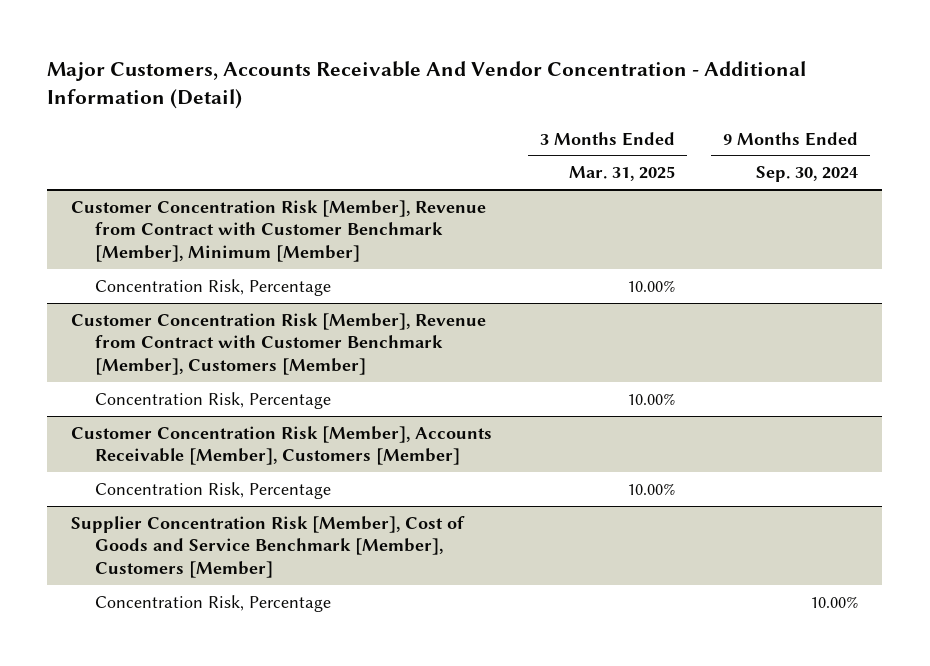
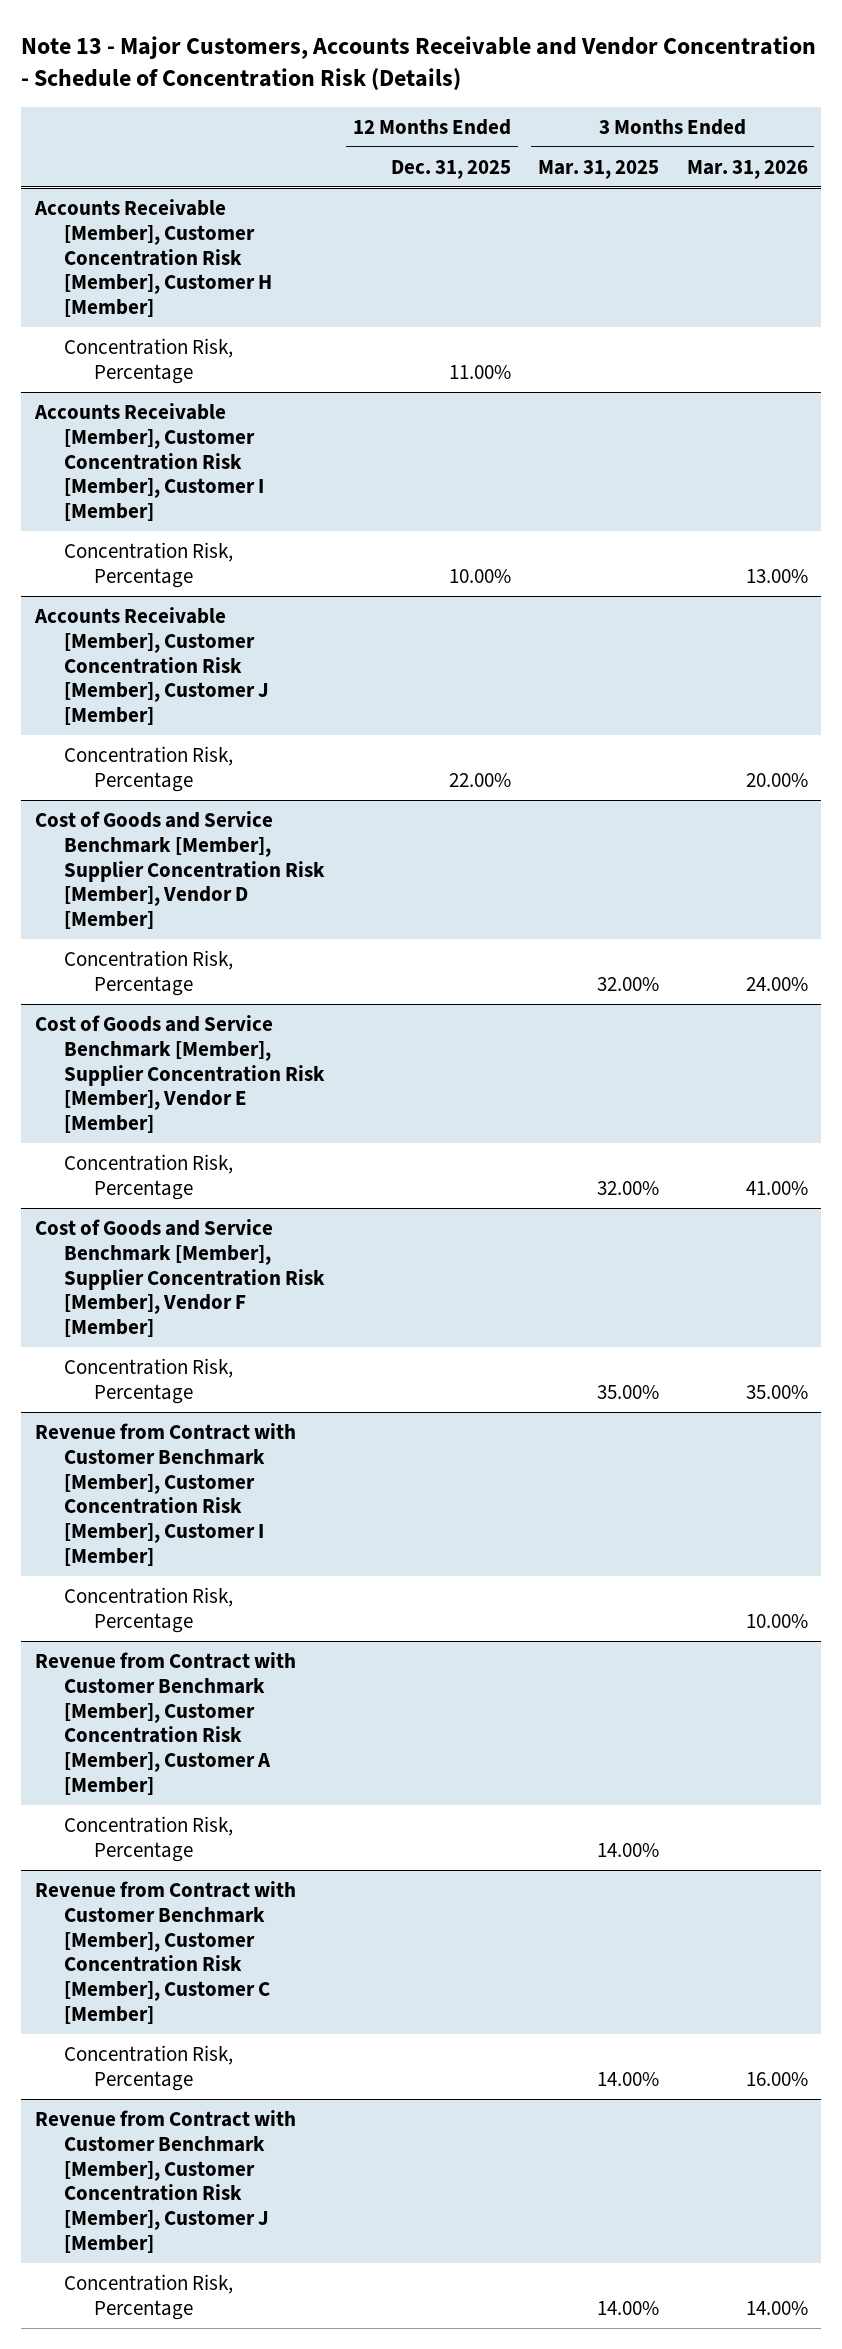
- Major Customers, Accounts Receivable And Vendor Concentration - Additional Information (Detail)
+ Note 13 - Major Customers, Accounts Receivable and Vendor Concentration - Schedule of Concentration Risk (Details)
- | 3 Months Ended Mar. 31, 2025 | 9 Months Ended Sep. 30, 2024
+ | 12 Months Ended Dec. 31, 2025 | 3 Months Ended Mar. 31, 2025 | 3 Months Ended Mar. 31, 2026
- Customer Concentration Risk [Member], Revenue from Contract with Customer Benchmark [Member], Minimum [Member]
- Concentration Risk, Percentage | 10.00% |
- Customer Concentration Risk [Member], Revenue from Contract with Customer Benchmark [Member], Customers [Member]
- Concentration Risk, Percentage | 10.00% |
- Customer Concentration Risk [Member], Accounts Receivable [Member], Customers [Member]
- Concentration Risk, Percentage | 10.00% |
- Supplier Concentration Risk [Member], Cost of Goods and Service Benchmark [Member], Customers [Member]
+ Accounts Receivable [Member], Customer Concentration Risk [Member], Customer H [Member]
+ Accounts Receivable [Member], Customer Concentration Risk [Member], Customer I [Member]
+ Concentration Risk, Percentage | 10.00% | | 13.00%
+ Accounts Receivable [Member], Customer Concentration Risk [Member], Customer J [Member]
+ Concentration Risk, Percentage | 22.00% | | 20.00%
+ Cost of Goods and Service Benchmark [Member], Supplier Concentration Risk [Member], Vendor D [Member]
+ Concentration Risk, Percentage | | 32.00% | 24.00%
+ Cost of Goods and Service Benchmark [Member], Supplier Concentration Risk [Member], Vendor E [Member]
+ Concentration Risk, Percentage | | 32.00% | 41.00%
+ Cost of Goods and Service Benchmark [Member], Supplier Concentration Risk [Member], Vendor F [Member]
+ Concentration Risk, Percentage | | 35.00% | 35.00%
+ Revenue from Contract with Customer Benchmark [Member], Customer Concentration Risk [Member], Customer I [Member]
+ Concentration Risk, Percentage | | | 10.00%
+ Revenue from Contract with Customer Benchmark [Member], Customer Concentration Risk [Member], Customer A [Member]
+ Concentration Risk, Percentage | | 14.00% |
+ Revenue from Contract with Customer Benchmark [Member], Customer Concentration Risk [Member], Customer C [Member]
+ Concentration Risk, Percentage | | 14.00% | 16.00%
+ Revenue from Contract with Customer Benchmark [Member], Customer Concentration Risk [Member], Customer J [Member]
+ Concentration Risk, Percentage | | 14.00% | 14.00%

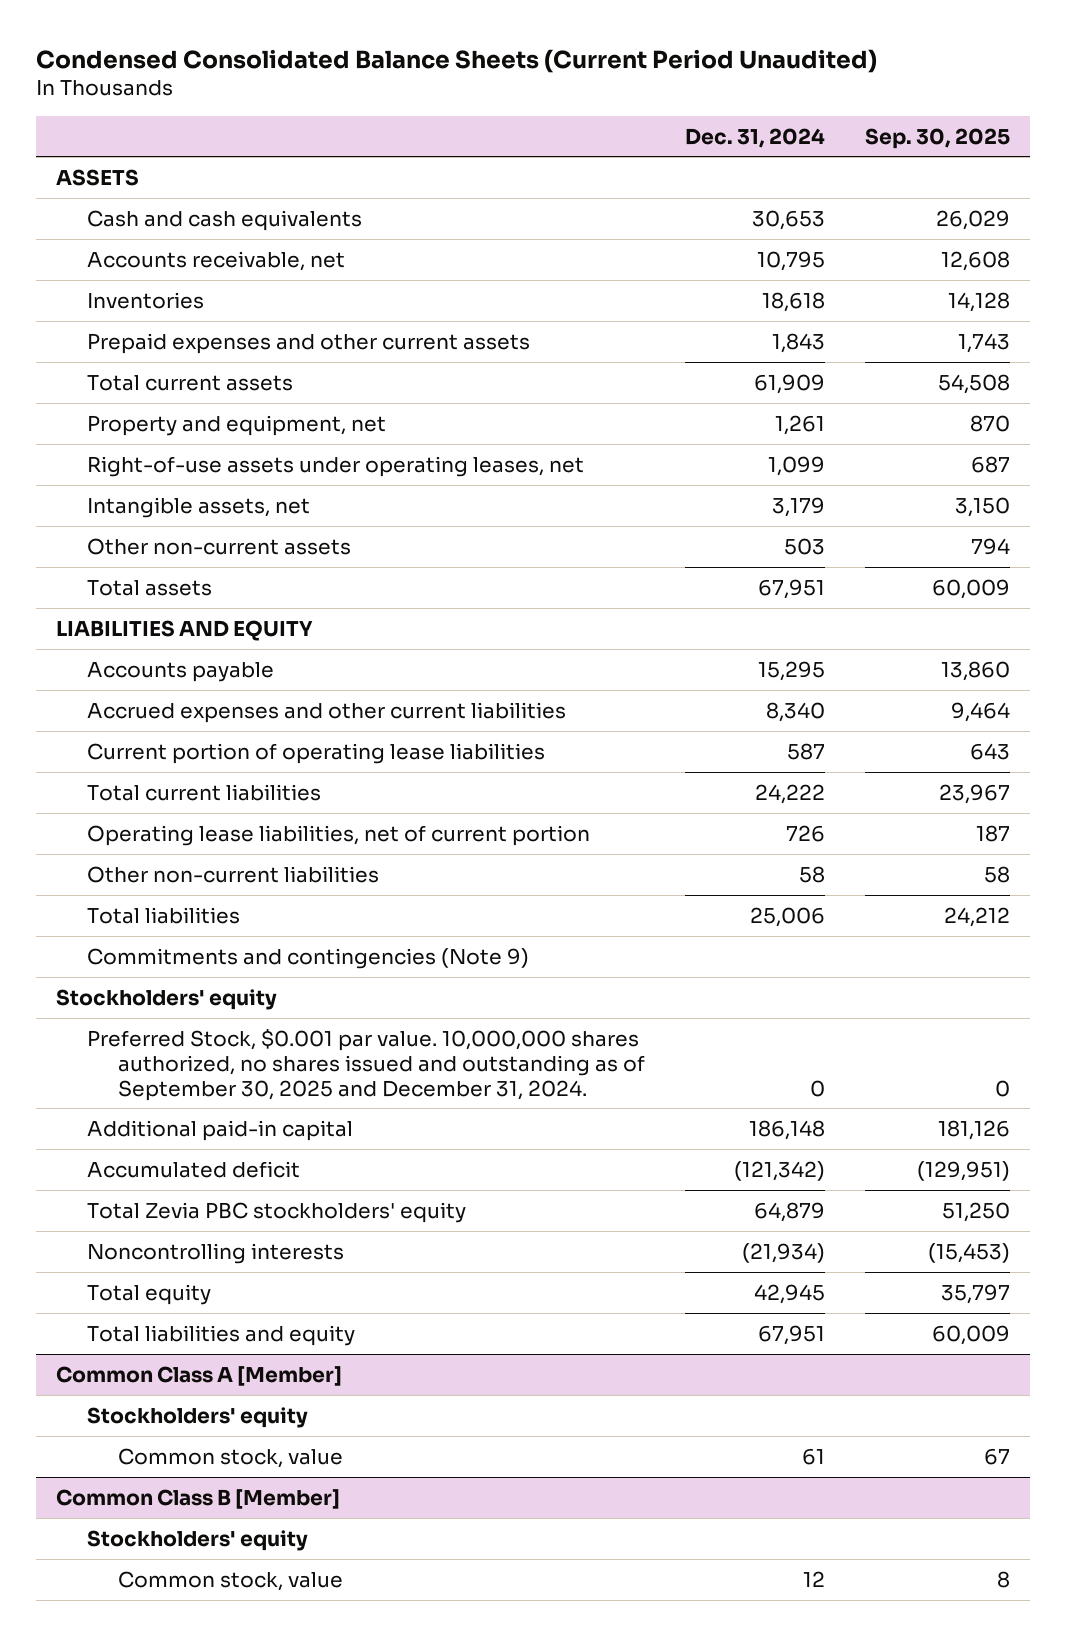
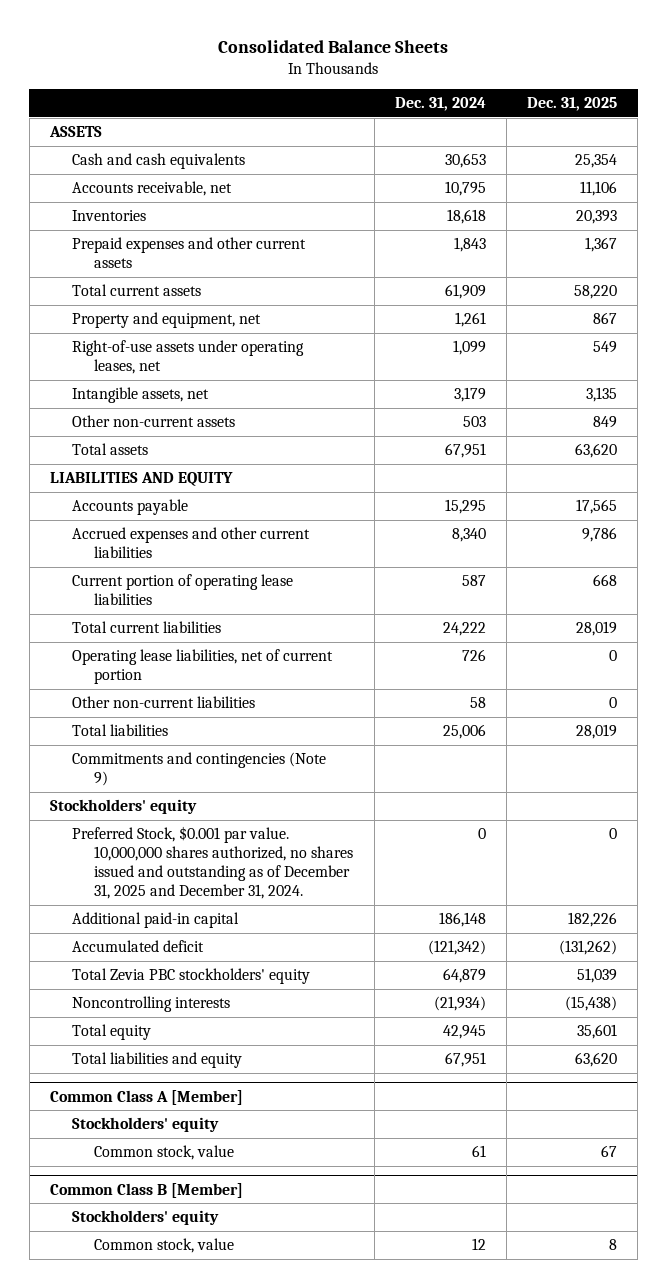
- Condensed Consolidated Balance Sheets (Current Period Unaudited)
+ Consolidated Balance Sheets
- | Dec. 31, 2024 | Sep. 30, 2025
+ | Dec. 31, 2024 | Dec. 31, 2025
- Preferred Stock, $0.001 par value. 10,000,000 shares authorized, no shares issued and outstanding as of September 30, 2025 and December 31, 2024. | 0 | 0
+ Preferred Stock, $0.001 par value. 10,000,000 shares authorized, no shares issued and outstanding as of December 31, 2025 and December 31, 2024. | 0 | 0

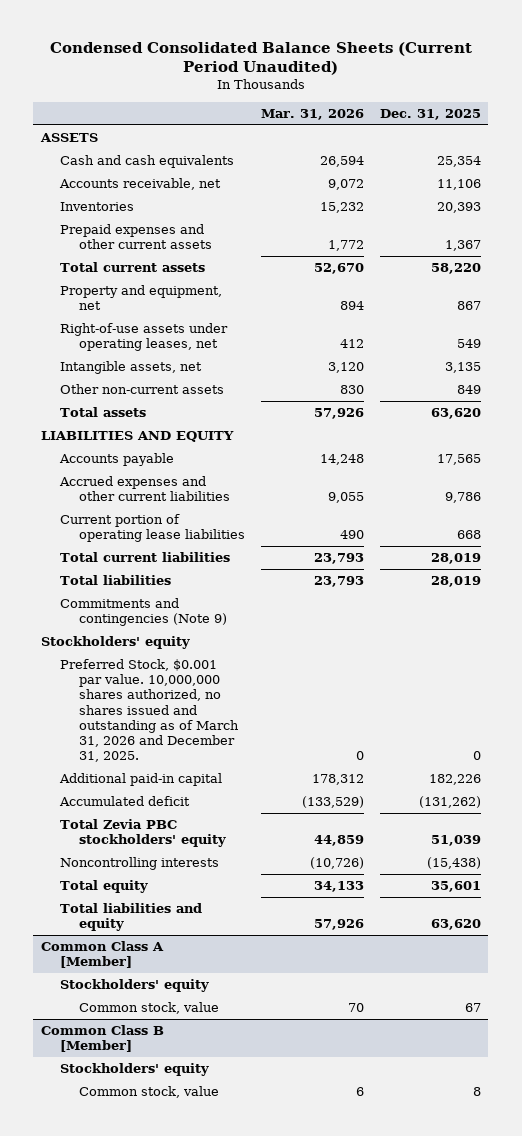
- Consolidated Balance Sheets
+ Condensed Consolidated Balance Sheets (Current Period Unaudited)
- | Dec. 31, 2024 | Dec. 31, 2025
+ | Mar. 31, 2026 | Dec. 31, 2025
- Operating lease liabilities, net of current portion | 726 | 0
- Other non-current liabilities | 58 | 0
- Preferred Stock, $0.001 par value. 10,000,000 shares authorized, no shares issued and outstanding as of December 31, 2025 and December 31, 2024. | 0 | 0
+ Preferred Stock, $0.001 par value. 10,000,000 shares authorized, no shares issued and outstanding as of March 31, 2026 and December 31, 2025. | 0 | 0

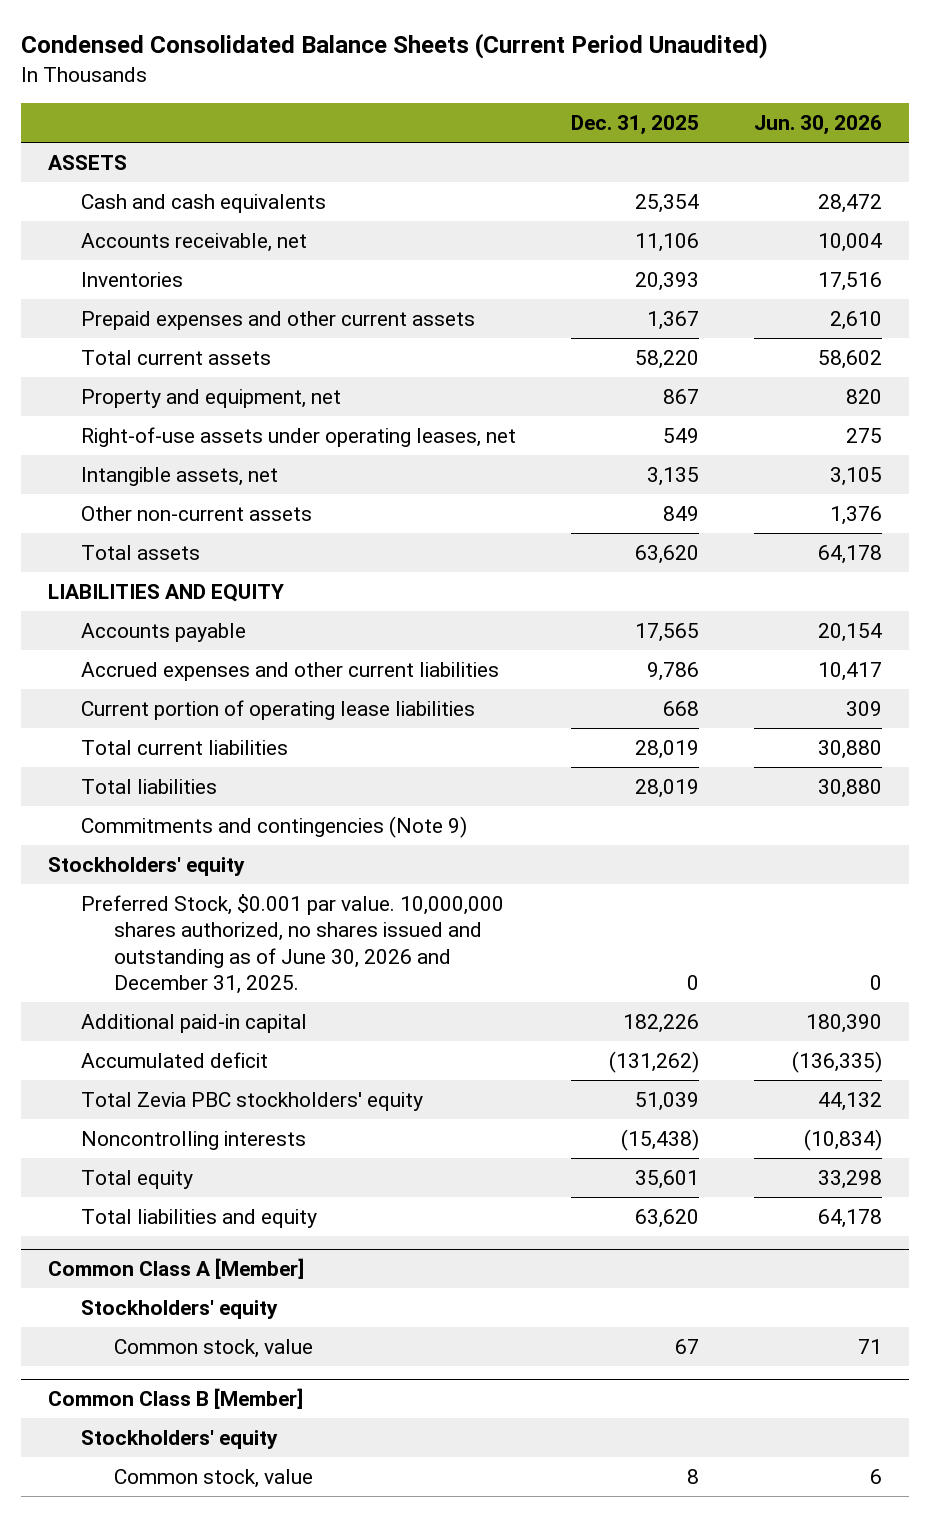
- | Mar. 31, 2026 | Dec. 31, 2025
+ | Dec. 31, 2025 | Jun. 30, 2026
- Preferred Stock, $0.001 par value. 10,000,000 shares authorized, no shares issued and outstanding as of March 31, 2026 and December 31, 2025. | 0 | 0
+ Preferred Stock, $0.001 par value. 10,000,000 shares authorized, no shares issued and outstanding as of June 30, 2026 and December 31, 2025. | 0 | 0

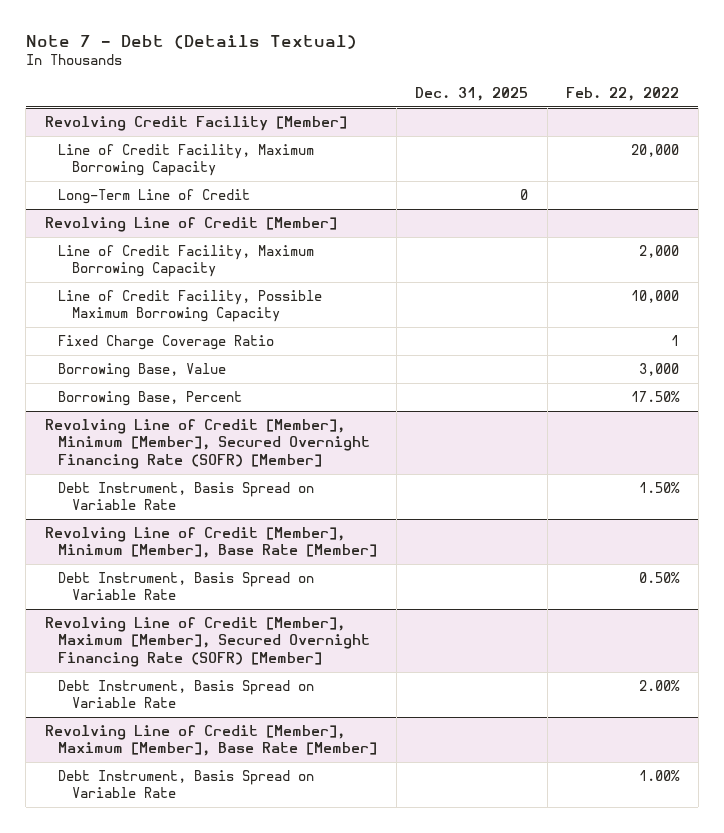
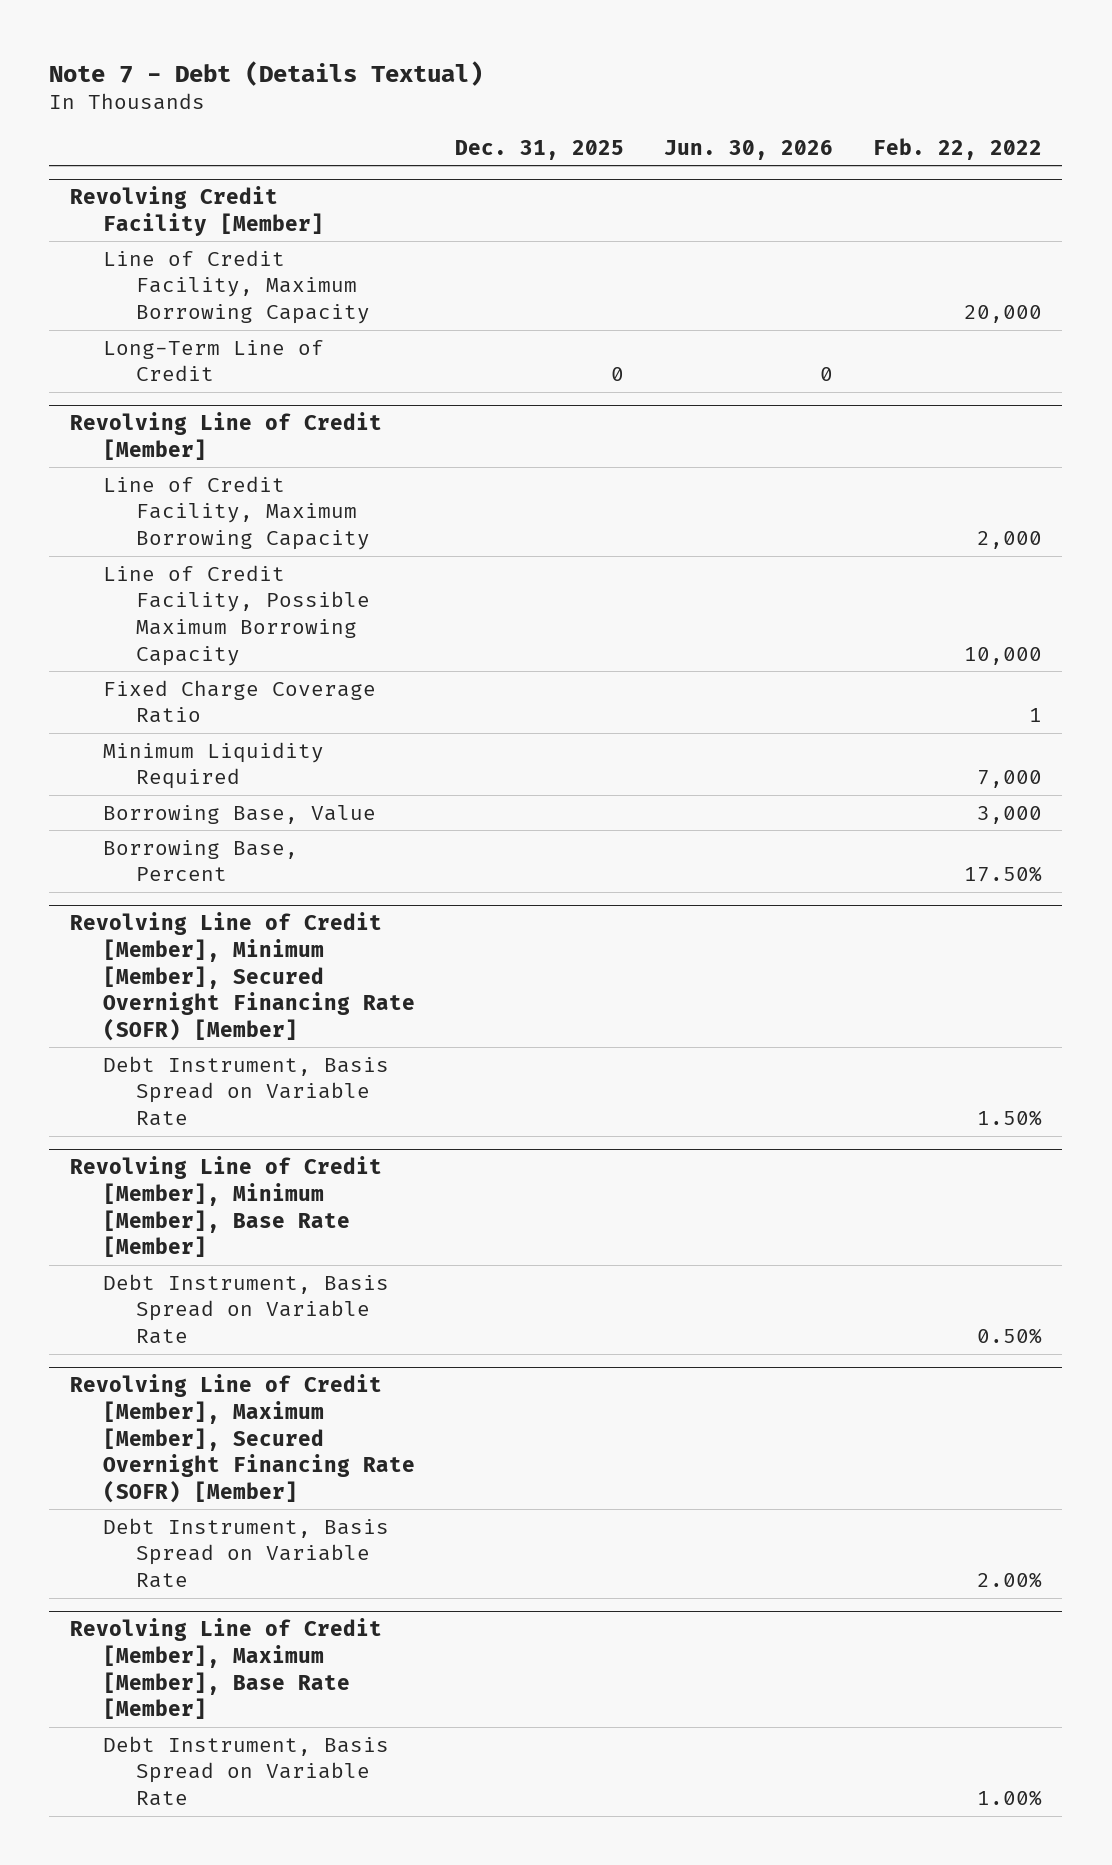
- | Dec. 31, 2025 | Feb. 22, 2022
+ | Dec. 31, 2025 | Jun. 30, 2026 | Feb. 22, 2022
@ Revolving Line of Credit [Member]
+ Minimum Liquidity Required | | | 7,000

